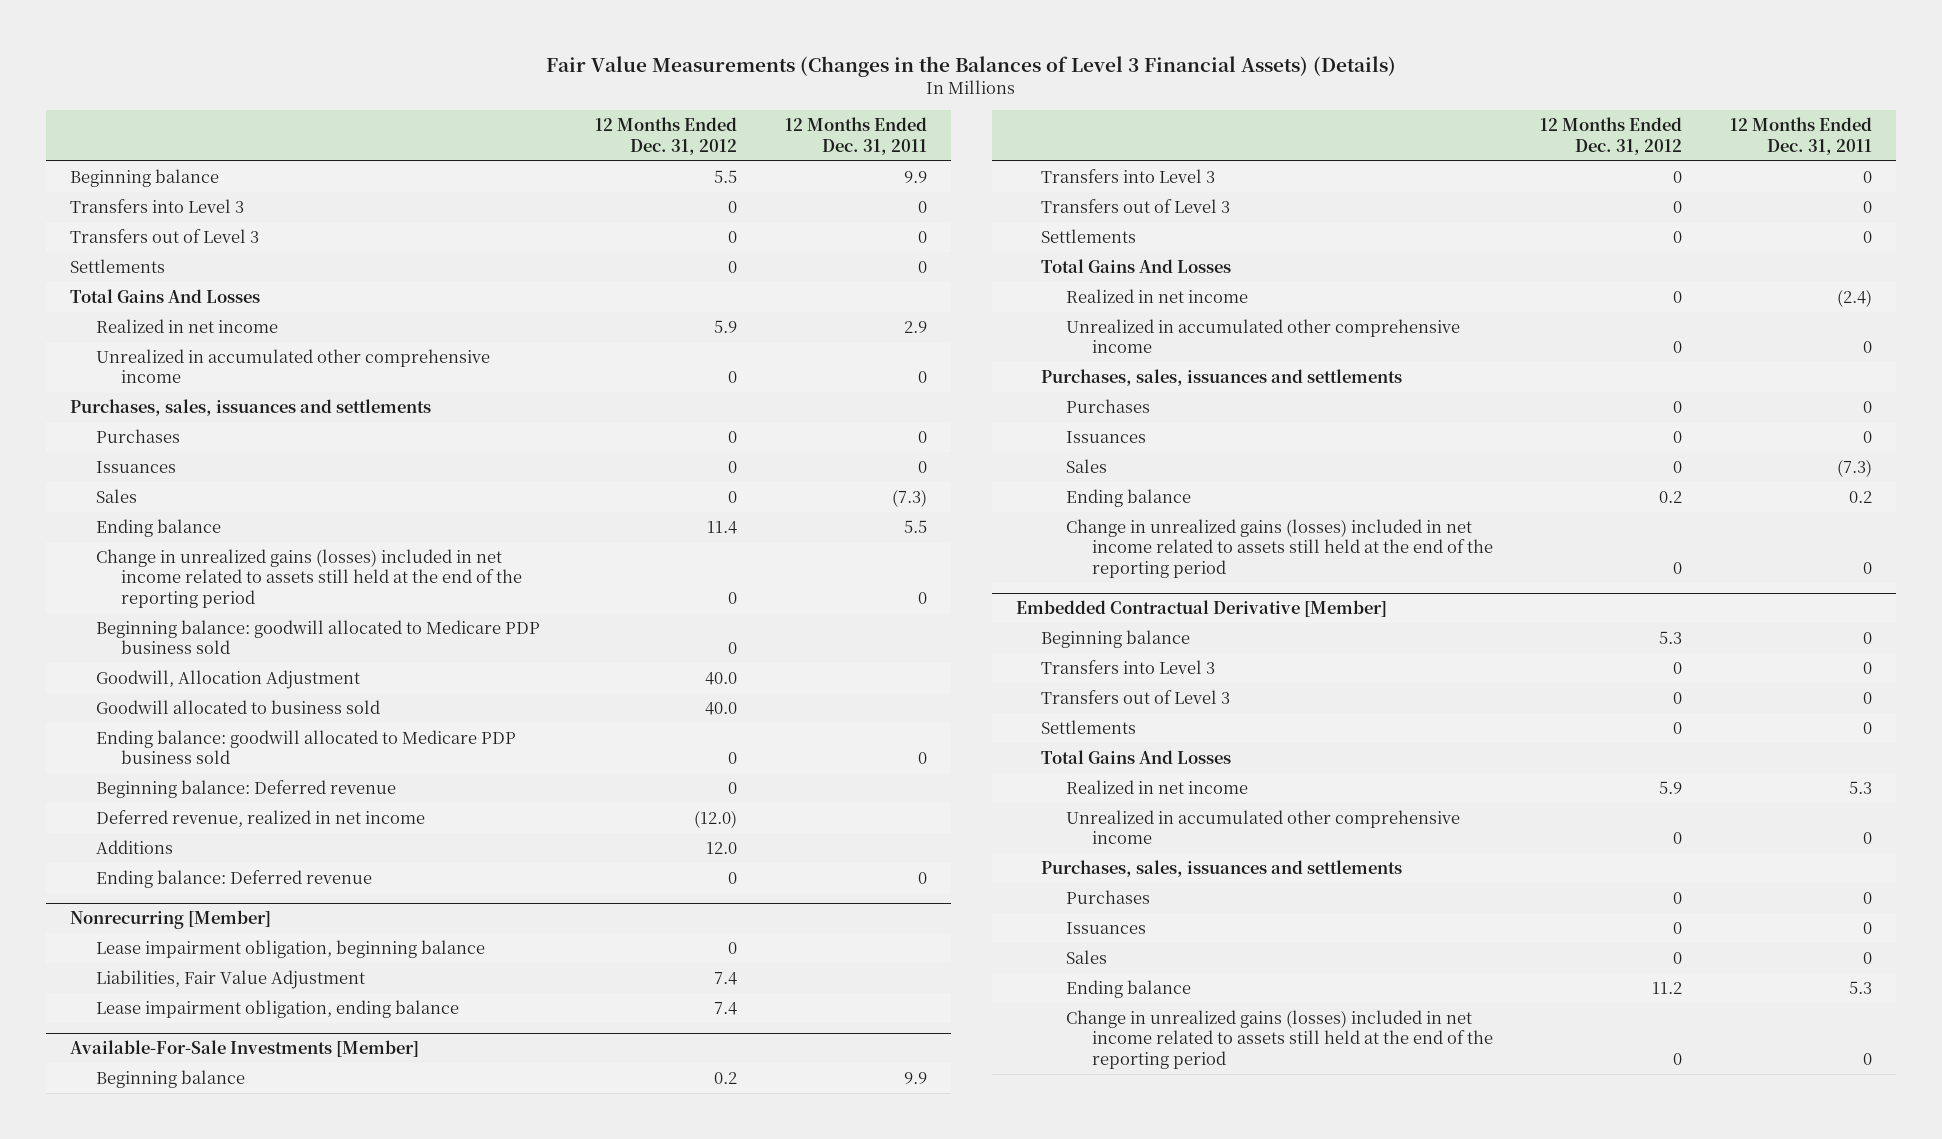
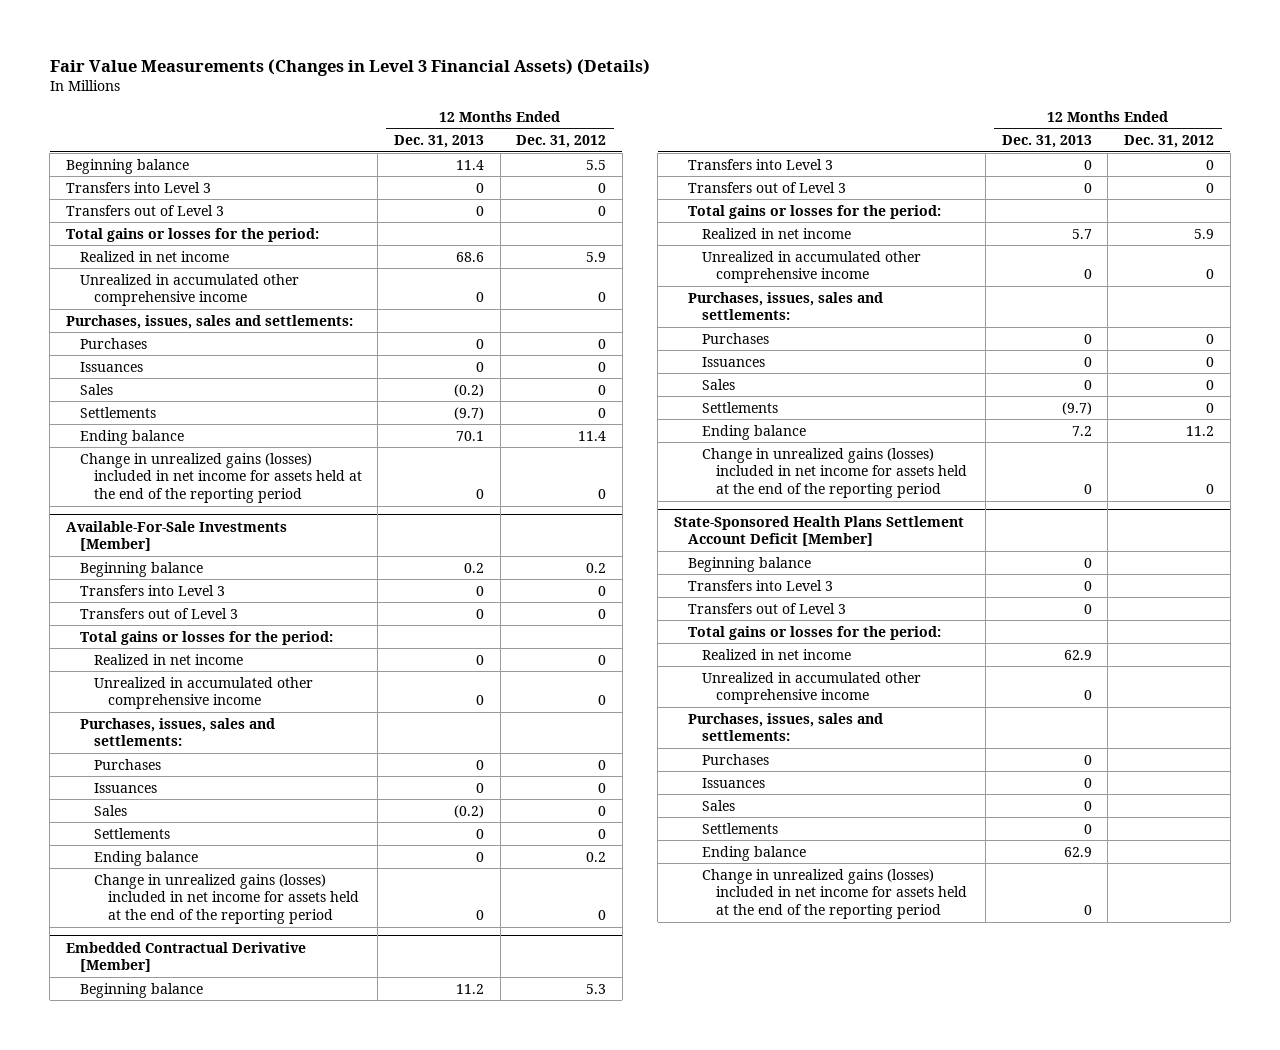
- Fair Value Measurements (Changes in the Balances of Level 3 Financial Assets) (Details)
+ Fair Value Measurements (Changes in Level 3 Financial Assets) (Details)
- | 12 Months Ended Dec. 31, 2012 | 12 Months Ended Dec. 31, 2011
+ | 12 Months Ended Dec. 31, 2013 | 12 Months Ended Dec. 31, 2012
- Total Gains And Losses
+ Total gains or losses for the period:
- Purchases, sales, issuances and settlements
+ Purchases, issues, sales and settlements:
moved down: Settlements | (9.7) | 0
- Change in unrealized gains (losses) included in net income related to assets still held at the end of the reporting period | 0 | 0
- Beginning balance: goodwill allocated to Medicare PDP business sold | 0 |
- Goodwill, Allocation Adjustment | 40.0 |
- Goodwill allocated to business sold | 40.0 |
- Ending balance: goodwill allocated to Medicare PDP business sold | 0 | 0
- Beginning balance: Deferred revenue | 0 |
- Deferred revenue, realized in net income | (12.0) |
- Additions | 12.0 |
- Ending balance: Deferred revenue | 0 | 0
- Nonrecurring [Member]
- Lease impairment obligation, beginning balance | 0 |
- Liabilities, Fair Value Adjustment | 7.4 |
- Lease impairment obligation, ending balance | 7.4 |
+ Change in unrealized gains (losses) included in net income for assets held at the end of the reporting period | 0 | 0
@ Available-For-Sale Investments [Member]
- Total Gains And Losses
+ Total gains or losses for the period:
- Purchases, sales, issuances and settlements
+ Purchases, issues, sales and settlements:
moved down: Settlements | 0 | 0
- Change in unrealized gains (losses) included in net income related to assets still held at the end of the reporting period | 0 | 0
+ Change in unrealized gains (losses) included in net income for assets held at the end of the reporting period | 0 | 0
@ Embedded Contractual Derivative [Member]
- Total Gains And Losses
+ Total gains or losses for the period:
- Purchases, sales, issuances and settlements
+ Purchases, issues, sales and settlements:
moved down: Settlements | (9.7) | 0
- Change in unrealized gains (losses) included in net income related to assets still held at the end of the reporting period | 0 | 0
+ Change in unrealized gains (losses) included in net income for assets held at the end of the reporting period | 0 | 0
+ State-Sponsored Health Plans Settlement Account Deficit [Member]
+ Beginning balance | 0 |
+ Transfers into Level 3 | 0 |
+ Transfers out of Level 3 | 0 |
+ Total gains or losses for the period:
+ Realized in net income | 62.9 |
+ Unrealized in accumulated other comprehensive income | 0 |
+ Purchases, issues, sales and settlements:
+ Purchases | 0 |
+ Issuances | 0 |
+ Sales | 0 |
+ Settlements | 0 |
+ Ending balance | 62.9 |
+ Change in unrealized gains (losses) included in net income for assets held at the end of the reporting period | 0 |

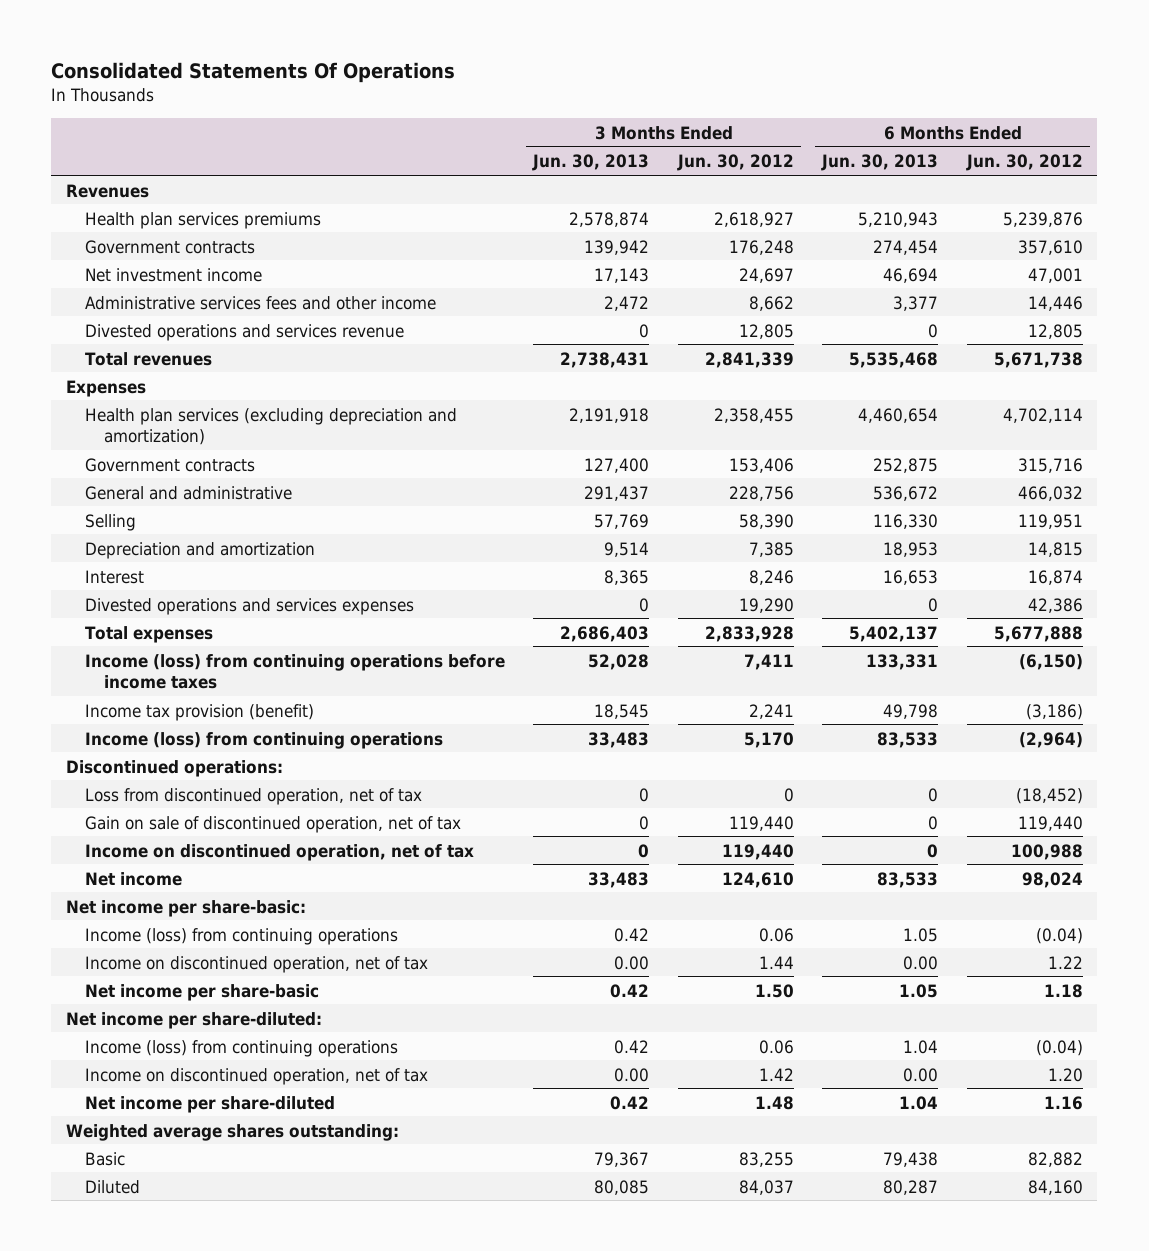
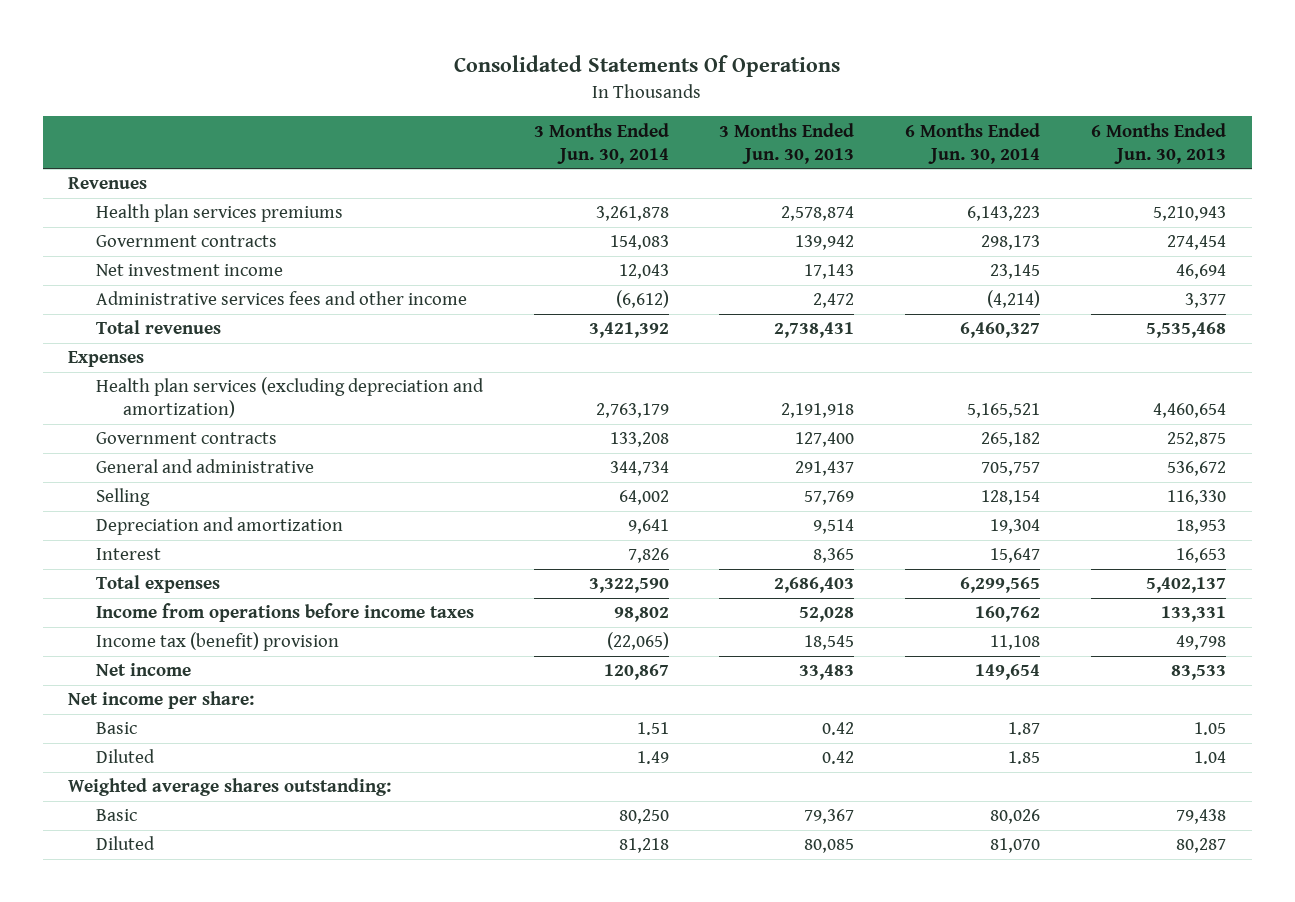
- | 3 Months Ended Jun. 30, 2013 | 3 Months Ended Jun. 30, 2012 | 6 Months Ended Jun. 30, 2013 | 6 Months Ended Jun. 30, 2012
+ | 3 Months Ended Jun. 30, 2014 | 3 Months Ended Jun. 30, 2013 | 6 Months Ended Jun. 30, 2014 | 6 Months Ended Jun. 30, 2013
- Divested operations and services revenue | 0 | 12,805 | 0 | 12,805
- Divested operations and services expenses | 0 | 19,290 | 0 | 42,386
- Income (loss) from continuing operations before income taxes | 52,028 | 7,411 | 133,331 | (6,150)
- Income tax provision (benefit) | 18,545 | 2,241 | 49,798 | (3,186)
- Income (loss) from continuing operations | 33,483 | 5,170 | 83,533 | (2,964)
- Discontinued operations:
- Loss from discontinued operation, net of tax | 0 | 0 | 0 | (18,452)
- Gain on sale of discontinued operation, net of tax | 0 | 119,440 | 0 | 119,440
- Income on discontinued operation, net of tax | 0 | 119,440 | 0 | 100,988
+ Income from operations before income taxes | 98,802 | 52,028 | 160,762 | 133,331
+ Income tax (benefit) provision | (22,065) | 18,545 | 11,108 | 49,798
- Net income per share-basic:
- Income (loss) from continuing operations | 0.42 | 0.06 | 1.05 | (0.04)
- Income on discontinued operation, net of tax | 0.00 | 1.44 | 0.00 | 1.22
- Net income per share-basic | 0.42 | 1.50 | 1.05 | 1.18
- Net income per share-diluted:
- Income (loss) from continuing operations | 0.42 | 0.06 | 1.04 | (0.04)
- Income on discontinued operation, net of tax | 0.00 | 1.42 | 0.00 | 1.20
- Net income per share-diluted | 0.42 | 1.48 | 1.04 | 1.16
+ Net income per share:
+ Basic | 1.51 | 0.42 | 1.87 | 1.05
+ Diluted | 1.49 | 0.42 | 1.85 | 1.04

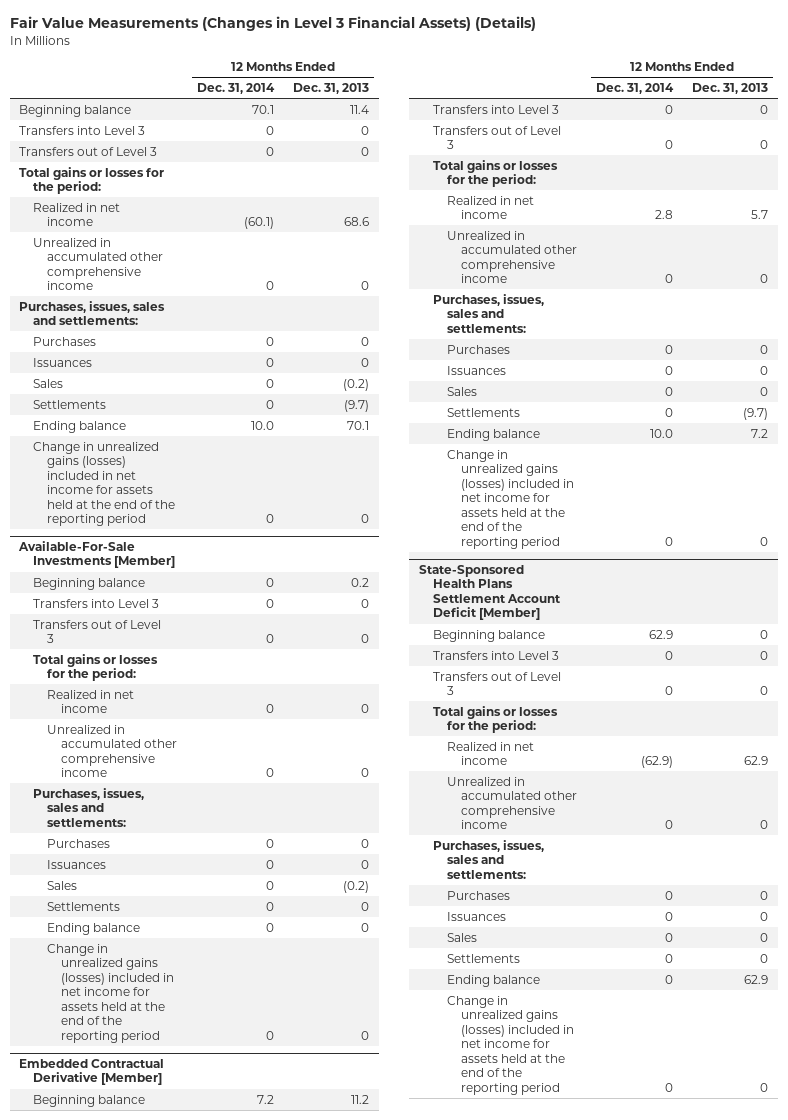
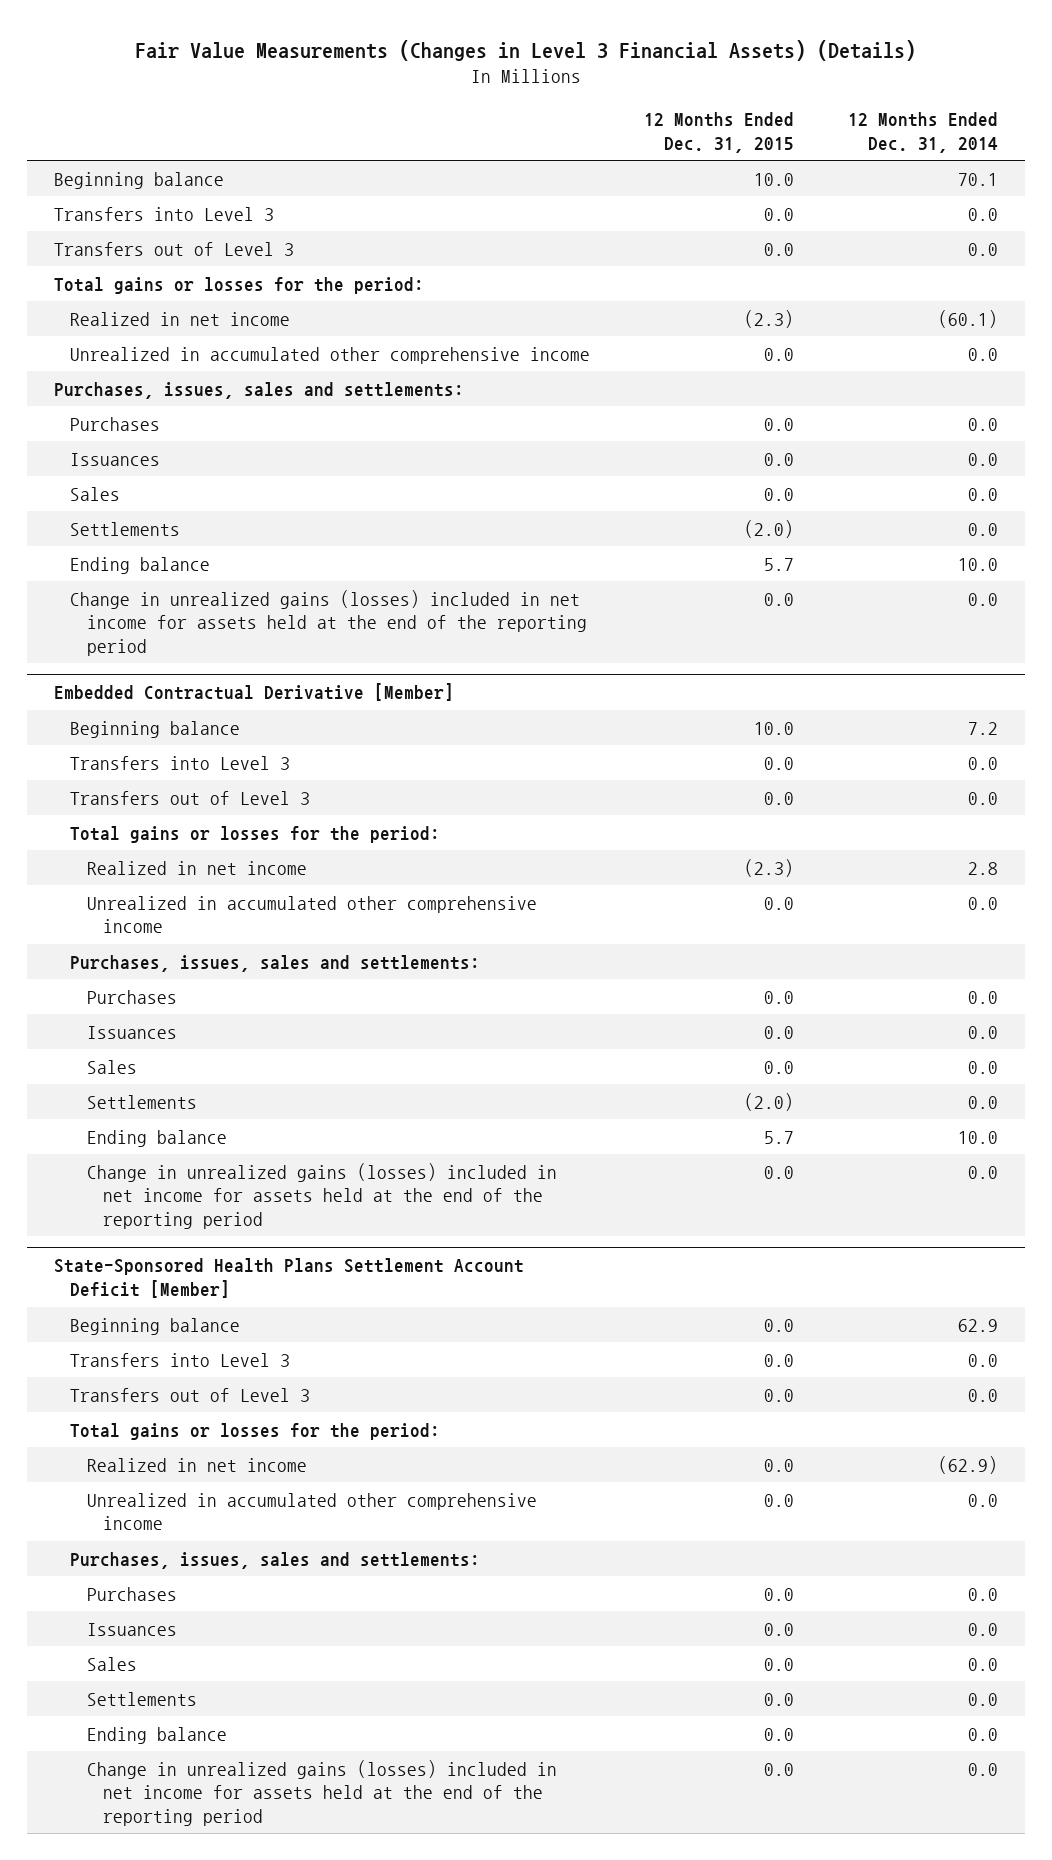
- | 12 Months Ended Dec. 31, 2014 | 12 Months Ended Dec. 31, 2013
+ | 12 Months Ended Dec. 31, 2015 | 12 Months Ended Dec. 31, 2014
- Transfers into Level 3 | 0 | 0
- Transfers out of Level 3 | 0 | 0
+ Transfers into Level 3 | 0.0 | 0.0
+ Transfers out of Level 3 | 0.0 | 0.0
- Unrealized in accumulated other comprehensive income | 0 | 0
+ Unrealized in accumulated other comprehensive income | 0.0 | 0.0
- Purchases | 0 | 0
- Issuances | 0 | 0
- Sales | 0 | (0.2)
- Settlements | 0 | (9.7)
+ Purchases | 0.0 | 0.0
+ Issuances | 0.0 | 0.0
+ Sales | 0.0 | 0.0
+ Settlements | (2.0) | 0.0
- Change in unrealized gains (losses) included in net income for assets held at the end of the reporting period | 0 | 0
- Available-For-Sale Investments [Member]
- Beginning balance | 0 | 0.2
- Transfers into Level 3 | 0 | 0
- Transfers out of Level 3 | 0 | 0
- Total gains or losses for the period:
- Realized in net income | 0 | 0
- Unrealized in accumulated other comprehensive income | 0 | 0
- Purchases, issues, sales and settlements:
- Purchases | 0 | 0
- Issuances | 0 | 0
- Sales | 0 | (0.2)
- Settlements | 0 | 0
- Ending balance | 0 | 0
- Change in unrealized gains (losses) included in net income for assets held at the end of the reporting period | 0 | 0
+ Change in unrealized gains (losses) included in net income for assets held at the end of the reporting period | 0.0 | 0.0
@ Embedded Contractual Derivative [Member]
- Transfers into Level 3 | 0 | 0
- Transfers out of Level 3 | 0 | 0
+ Transfers into Level 3 | 0.0 | 0.0
+ Transfers out of Level 3 | 0.0 | 0.0
- Unrealized in accumulated other comprehensive income | 0 | 0
+ Unrealized in accumulated other comprehensive income | 0.0 | 0.0
- Purchases | 0 | 0
- Issuances | 0 | 0
- Sales | 0 | 0
- Settlements | 0 | (9.7)
+ Purchases | 0.0 | 0.0
+ Issuances | 0.0 | 0.0
+ Sales | 0.0 | 0.0
+ Settlements | (2.0) | 0.0
- Change in unrealized gains (losses) included in net income for assets held at the end of the reporting period | 0 | 0
+ Change in unrealized gains (losses) included in net income for assets held at the end of the reporting period | 0.0 | 0.0
@ State-Sponsored Health Plans Settlement Account Deficit [Member]
- Transfers into Level 3 | 0 | 0
- Transfers out of Level 3 | 0 | 0
+ Transfers into Level 3 | 0.0 | 0.0
+ Transfers out of Level 3 | 0.0 | 0.0
- Unrealized in accumulated other comprehensive income | 0 | 0
+ Unrealized in accumulated other comprehensive income | 0.0 | 0.0
- Purchases | 0 | 0
- Issuances | 0 | 0
- Sales | 0 | 0
- Settlements | 0 | 0
- Ending balance | 0 | 62.9
- Change in unrealized gains (losses) included in net income for assets held at the end of the reporting period | 0 | 0
+ Purchases | 0.0 | 0.0
+ Issuances | 0.0 | 0.0
+ Sales | 0.0 | 0.0
+ Settlements | 0.0 | 0.0
+ Ending balance | 0.0 | 0.0
+ Change in unrealized gains (losses) included in net income for assets held at the end of the reporting period | 0.0 | 0.0

